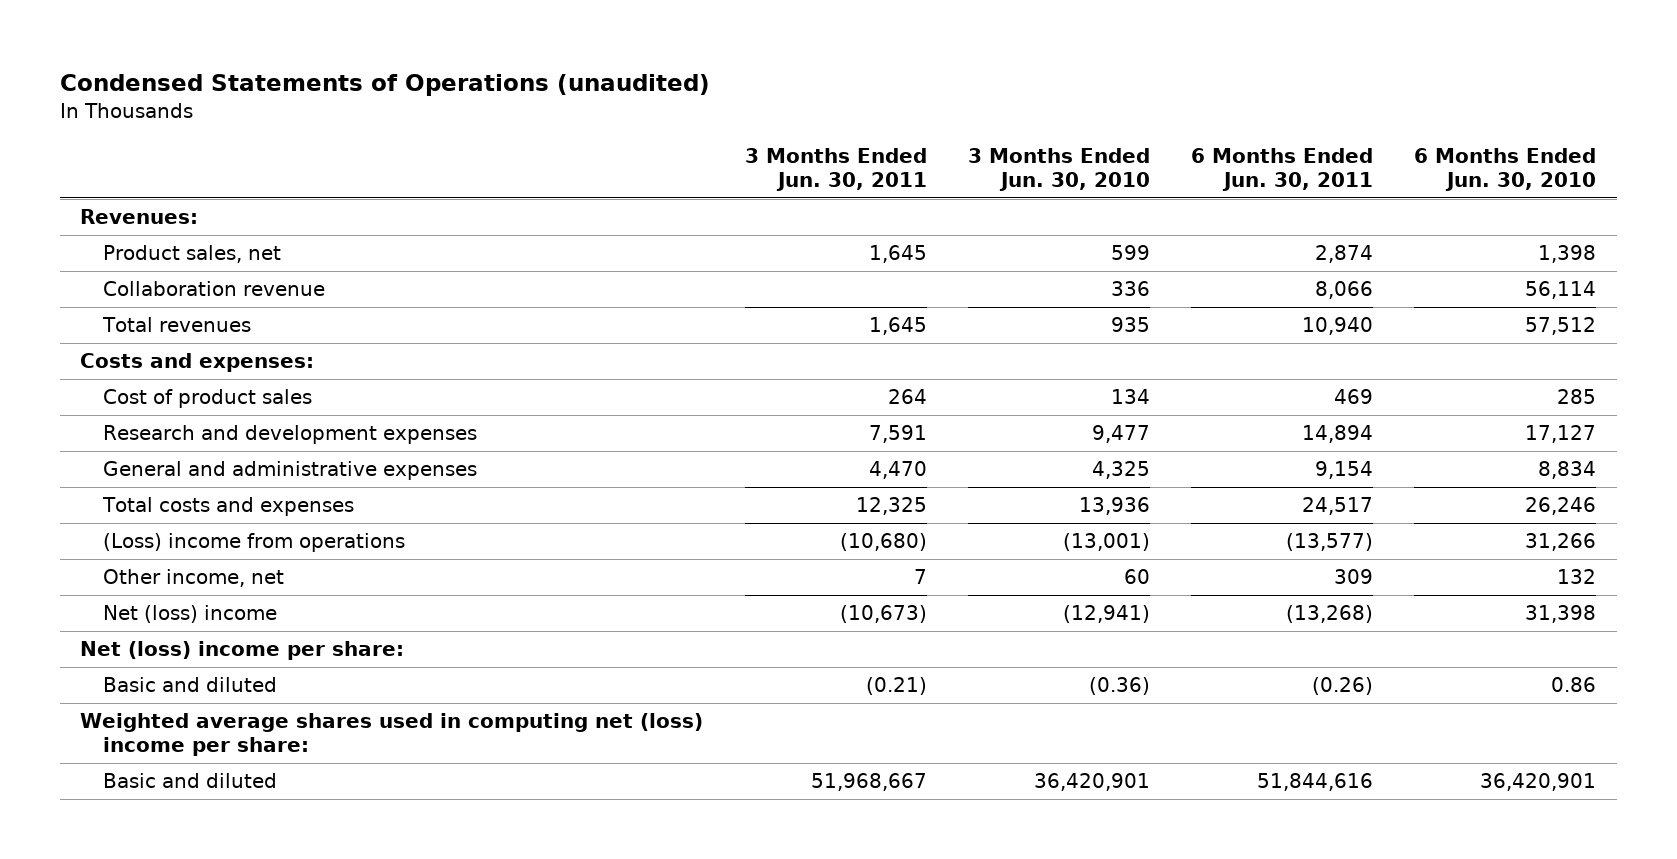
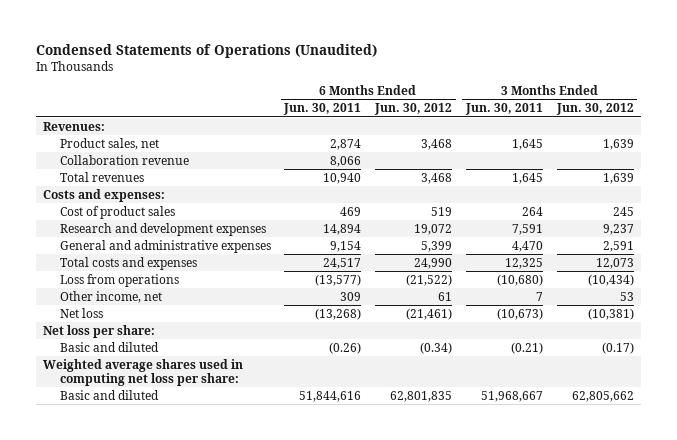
- Condensed Statements of Operations (unaudited)
+ Condensed Statements of Operations (Unaudited)
- | 3 Months Ended Jun. 30, 2011 | 3 Months Ended Jun. 30, 2010 | 6 Months Ended Jun. 30, 2011 | 6 Months Ended Jun. 30, 2010
+ | 6 Months Ended Jun. 30, 2011 | 6 Months Ended Jun. 30, 2012 | 3 Months Ended Jun. 30, 2011 | 3 Months Ended Jun. 30, 2012
- (Loss) income from operations | (10,680) | (13,001) | (13,577) | 31,266
+ Loss from operations | (13,577) | (21,522) | (10,680) | (10,434)
- Net (loss) income | (10,673) | (12,941) | (13,268) | 31,398
- Net (loss) income per share:
+ Net loss | (13,268) | (21,461) | (10,673) | (10,381)
+ Net loss per share:
- Weighted average shares used in computing net (loss) income per share:
+ Weighted average shares used in computing net loss per share:

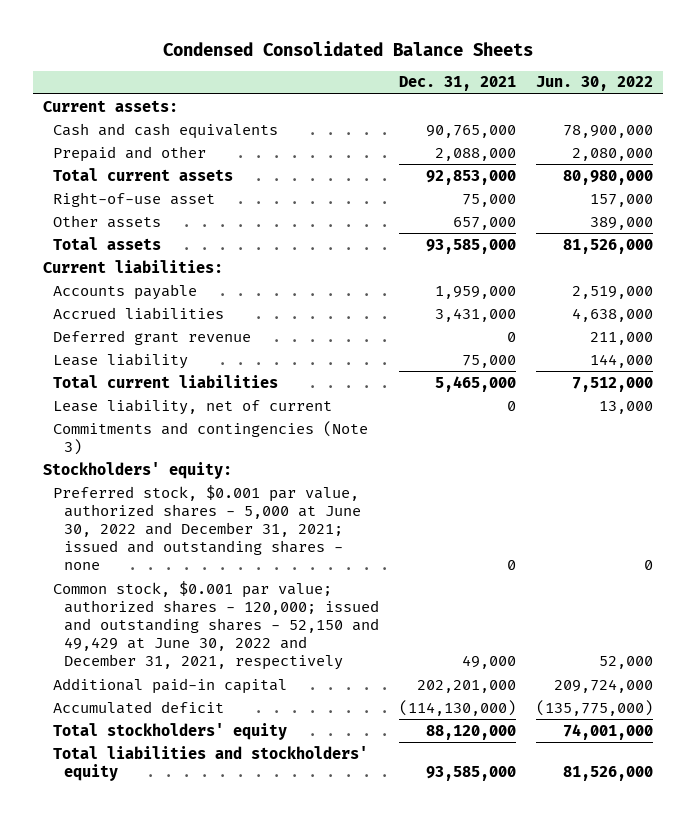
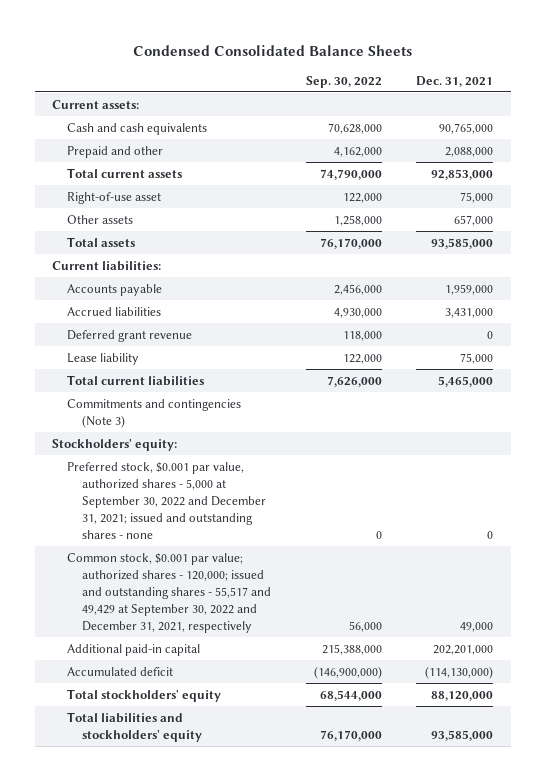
- | Dec. 31, 2021 | Jun. 30, 2022
+ | Sep. 30, 2022 | Dec. 31, 2021
- Lease liability, net of current | 0 | 13,000
- Preferred stock, $0.001 par value, authorized shares - 5,000 at June 30, 2022 and December 31, 2021; issued and outstanding shares - none | 0 | 0
- Common stock, $0.001 par value; authorized shares - 120,000; issued and outstanding shares - 52,150 and 49,429 at June 30, 2022 and December 31, 2021, respectively | 49,000 | 52,000
+ Preferred stock, $0.001 par value, authorized shares - 5,000 at September 30, 2022 and December 31, 2021; issued and outstanding shares - none | 0 | 0
+ Common stock, $0.001 par value; authorized shares - 120,000; issued and outstanding shares - 55,517 and 49,429 at September 30, 2022 and December 31, 2021, respectively | 56,000 | 49,000

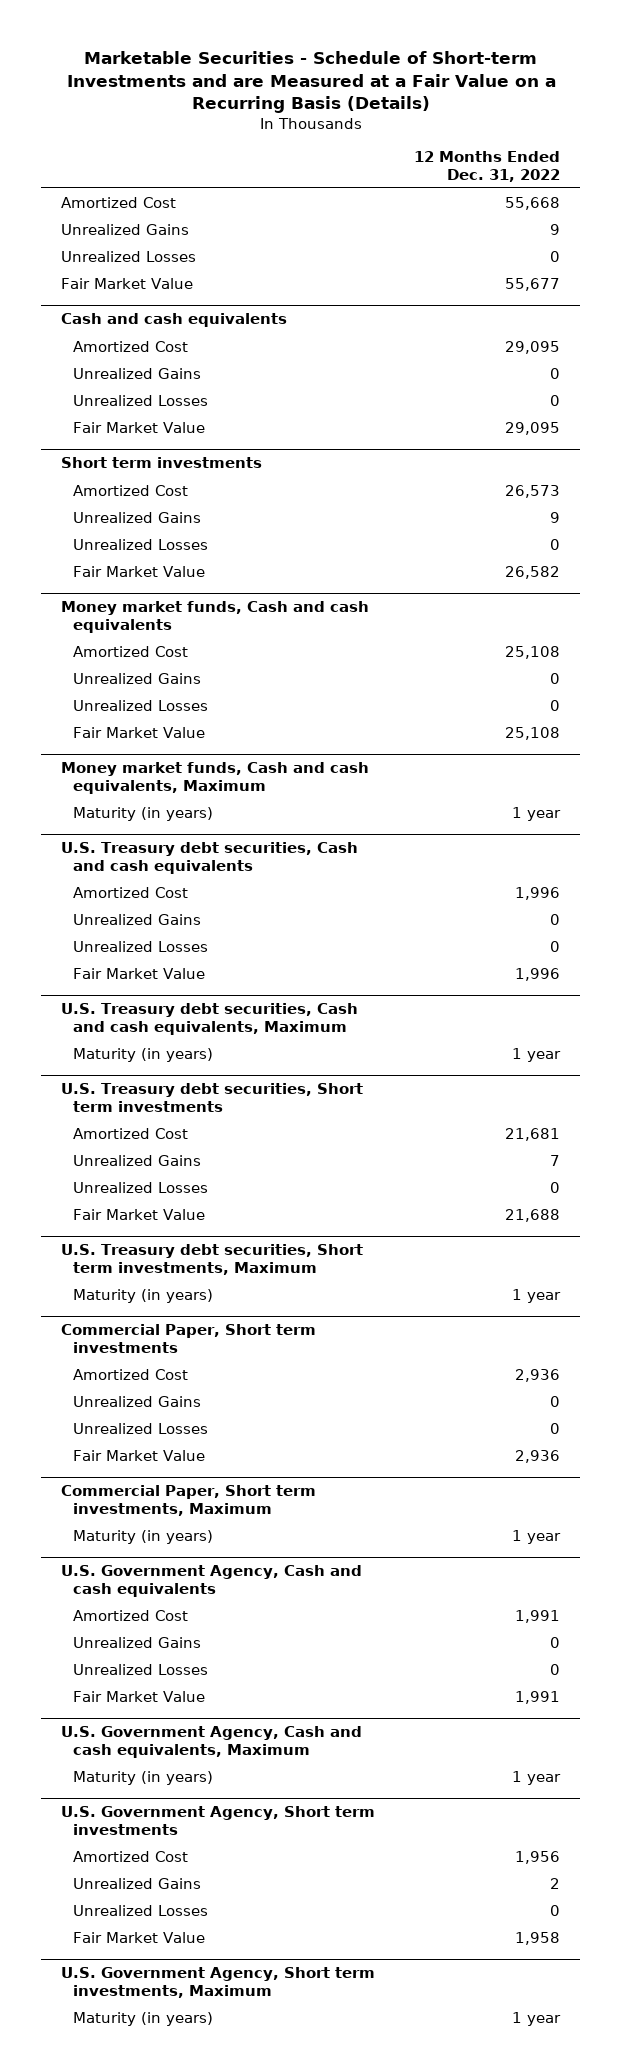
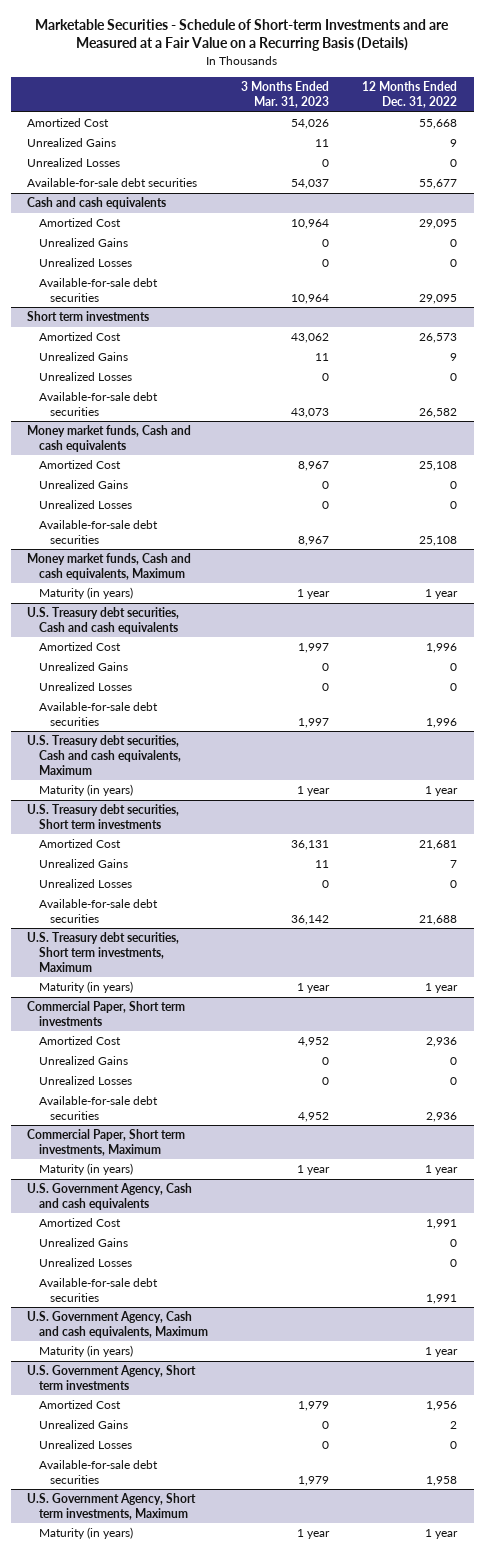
- | 12 Months Ended Dec. 31, 2022
+ | 3 Months Ended Mar. 31, 2023 | 12 Months Ended Dec. 31, 2022
- Fair Market Value | 55,677
+ Available-for-sale debt securities | 54,037 | 55,677
@ Cash and cash equivalents
- Fair Market Value | 29,095
+ Available-for-sale debt securities | 10,964 | 29,095
@ Short term investments
- Fair Market Value | 26,582
+ Available-for-sale debt securities | 43,073 | 26,582
@ Money market funds, Cash and cash equivalents
- Fair Market Value | 25,108
+ Available-for-sale debt securities | 8,967 | 25,108
@ U.S. Treasury debt securities, Cash and cash equivalents
- Fair Market Value | 1,996
+ Available-for-sale debt securities | 1,997 | 1,996
@ U.S. Treasury debt securities, Short term investments
- Fair Market Value | 21,688
+ Available-for-sale debt securities | 36,142 | 21,688
@ Commercial Paper, Short term investments
- Fair Market Value | 2,936
+ Available-for-sale debt securities | 4,952 | 2,936
@ U.S. Government Agency, Cash and cash equivalents
- Fair Market Value | 1,991
+ Available-for-sale debt securities | | 1,991
@ U.S. Government Agency, Short term investments
- Fair Market Value | 1,958
+ Available-for-sale debt securities | 1,979 | 1,958

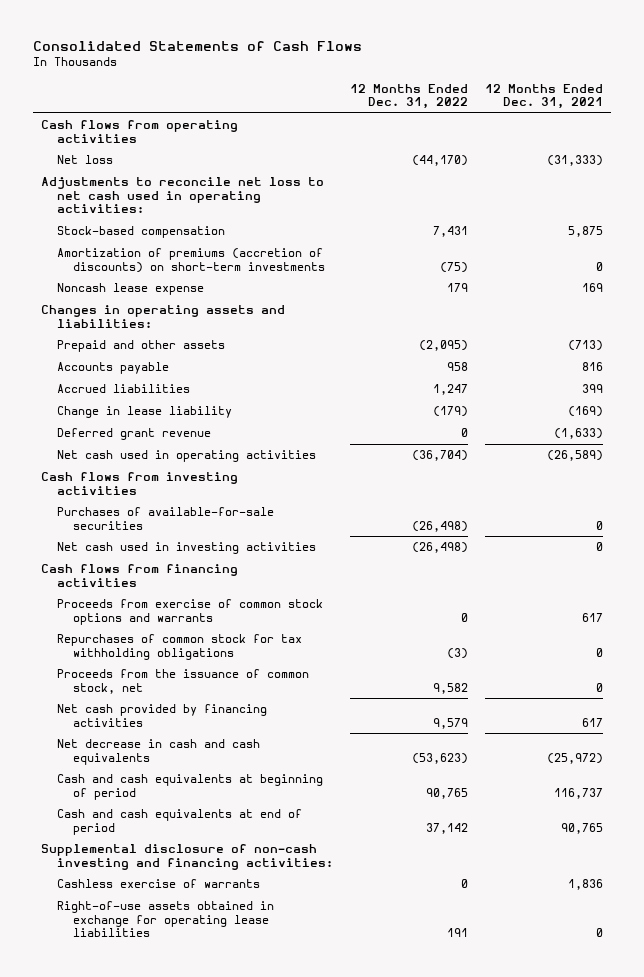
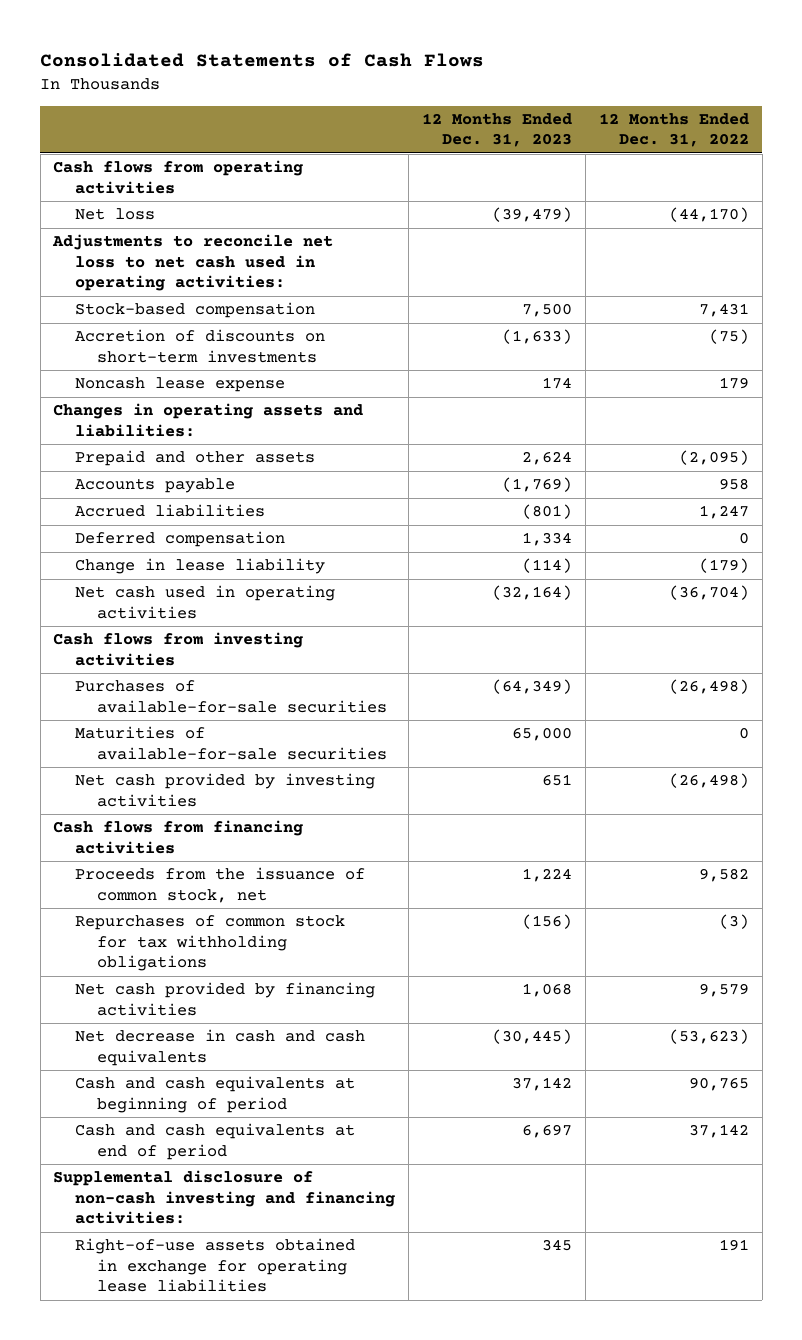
- | 12 Months Ended Dec. 31, 2022 | 12 Months Ended Dec. 31, 2021
+ | 12 Months Ended Dec. 31, 2023 | 12 Months Ended Dec. 31, 2022
- Amortization of premiums (accretion of discounts) on short-term investments | (75) | 0
+ Accretion of discounts on short-term investments | (1,633) | (75)
+ Deferred compensation | 1,334 | 0
- Deferred grant revenue | 0 | (1,633)
- Net cash used in investing activities | (26,498) | 0
+ Maturities of available-for-sale securities | 65,000 | 0
+ Net cash provided by investing activities | 651 | (26,498)
- Proceeds from exercise of common stock options and warrants | 0 | 617
moved down: Repurchases of common stock for tax withholding obligations | (156) | (3)
- Cashless exercise of warrants | 0 | 1,836

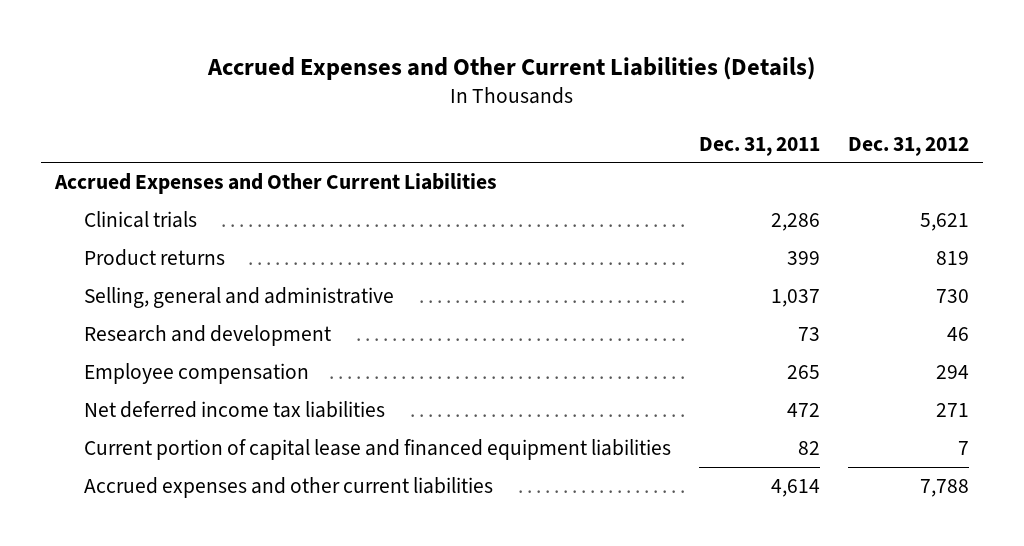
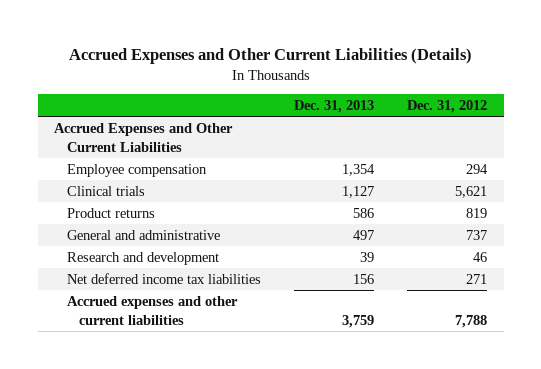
- | Dec. 31, 2011 | Dec. 31, 2012
+ | Dec. 31, 2013 | Dec. 31, 2012
moved up: Employee compensation | 1,354 | 294
- Selling, general and administrative | 1,037 | 730
+ General and administrative | 497 | 737
- Current portion of capital lease and financed equipment liabilities | 82 | 7

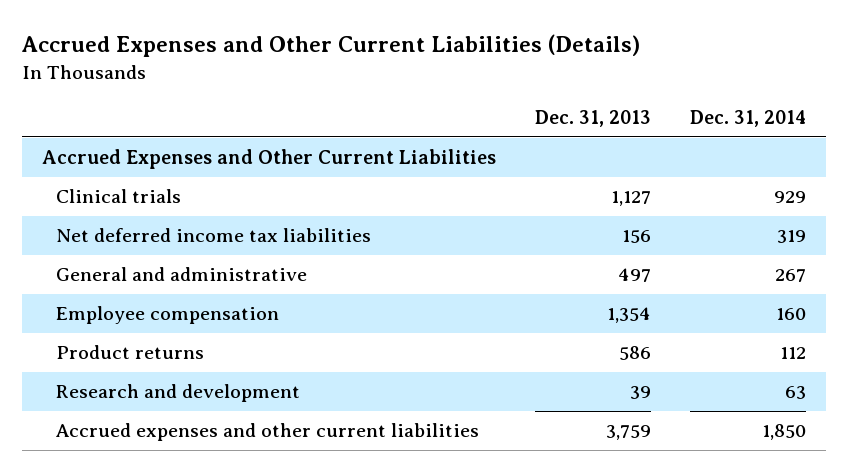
- | Dec. 31, 2013 | Dec. 31, 2012
+ | Dec. 31, 2013 | Dec. 31, 2014
moved up: Net deferred income tax liabilities | 156 | 319
moved down: Employee compensation | 1,354 | 160
moved down: Product returns | 586 | 112

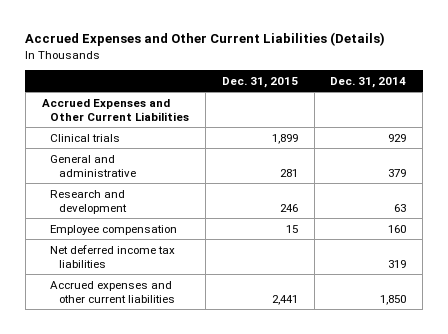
- | Dec. 31, 2013 | Dec. 31, 2014
+ | Dec. 31, 2015 | Dec. 31, 2014
- General and administrative | 497 | 267
- Product returns | 586 | 112
+ General and administrative | 281 | 379
moved down: Employee compensation | 15 | 160
moved down: Net deferred income tax liabilities | | 319

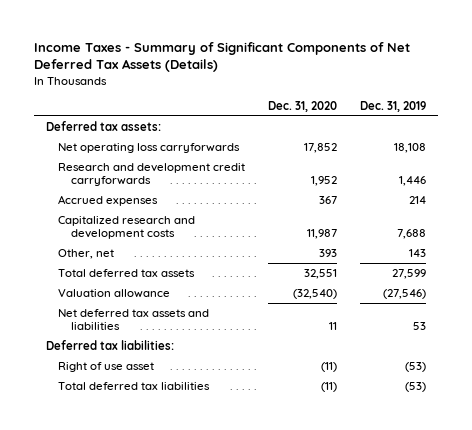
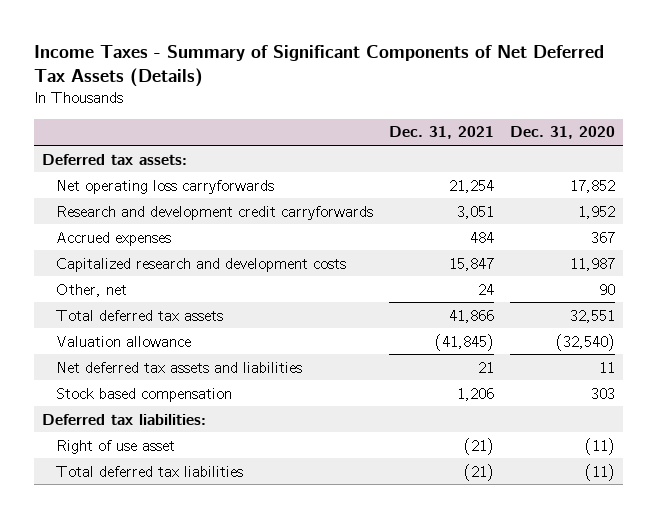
- | Dec. 31, 2020 | Dec. 31, 2019
+ | Dec. 31, 2021 | Dec. 31, 2020
- Other, net | 393 | 143
+ Other, net | 24 | 90
+ Stock based compensation | 1,206 | 303

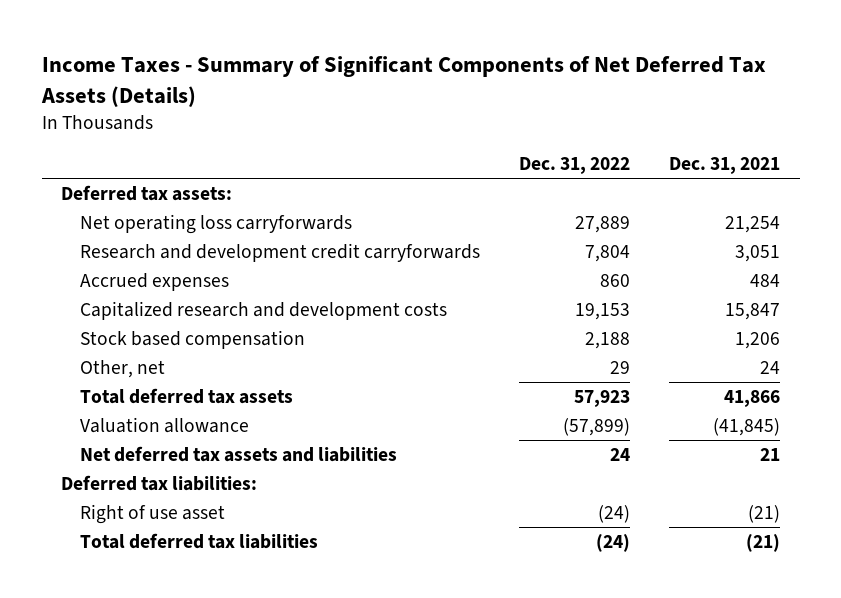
- | Dec. 31, 2021 | Dec. 31, 2020
+ | Dec. 31, 2022 | Dec. 31, 2021
moved up: Stock based compensation | 2,188 | 1,206

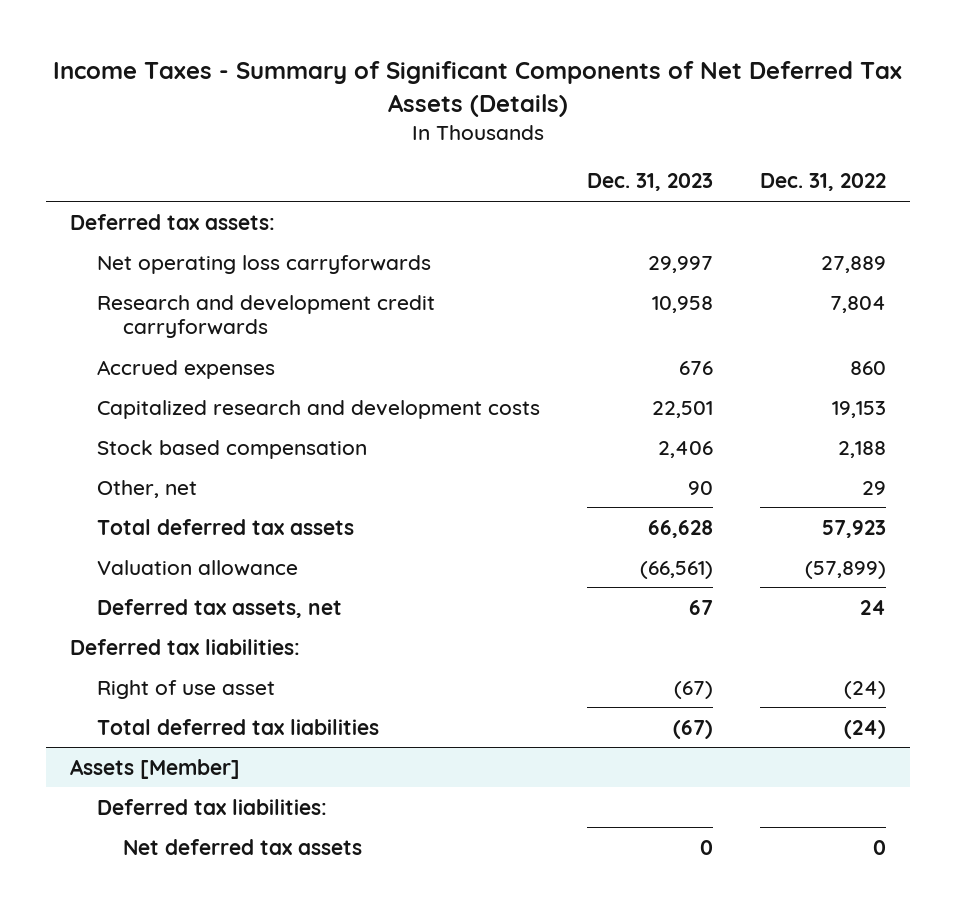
- | Dec. 31, 2022 | Dec. 31, 2021
+ | Dec. 31, 2023 | Dec. 31, 2022
- Net deferred tax assets and liabilities | 24 | 21
+ Deferred tax assets, net | 67 | 24
+ Assets [Member]
+ Deferred tax liabilities:
+ Net deferred tax assets | 0 | 0

